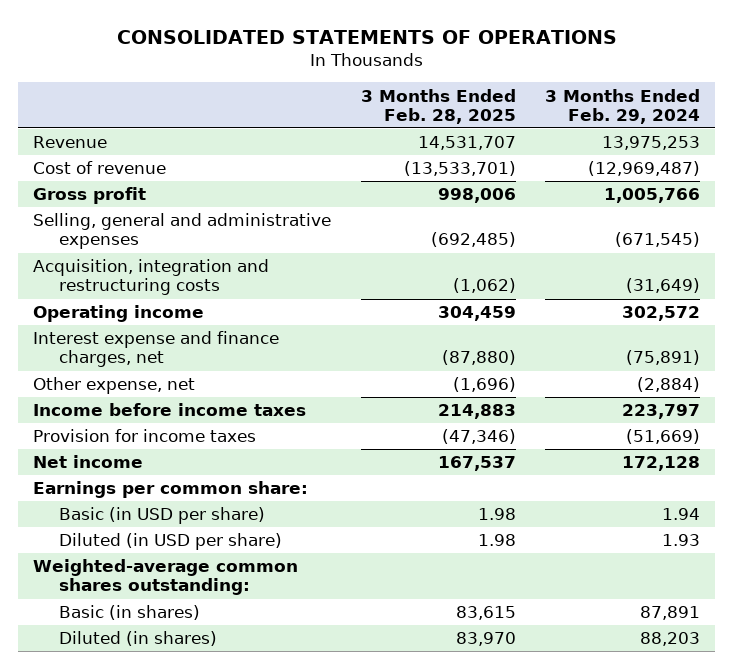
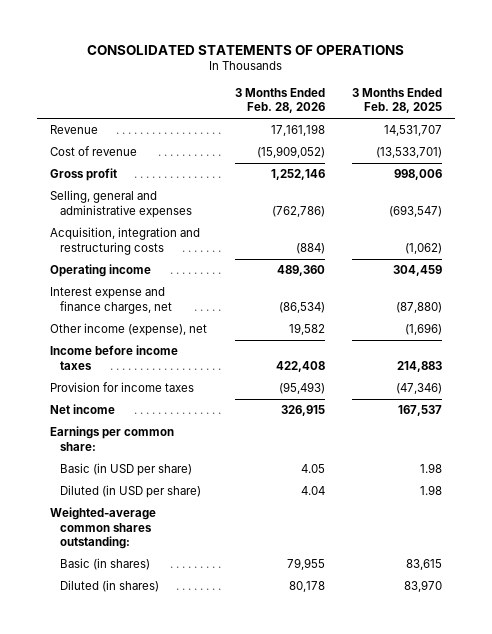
- | 3 Months Ended Feb. 28, 2025 | 3 Months Ended Feb. 29, 2024
+ | 3 Months Ended Feb. 28, 2026 | 3 Months Ended Feb. 28, 2025
- Selling, general and administrative expenses | (692,485) | (671,545)
+ Selling, general and administrative expenses | (762,786) | (693,547)
- Other expense, net | (1,696) | (2,884)
+ Other income (expense), net | 19,582 | (1,696)

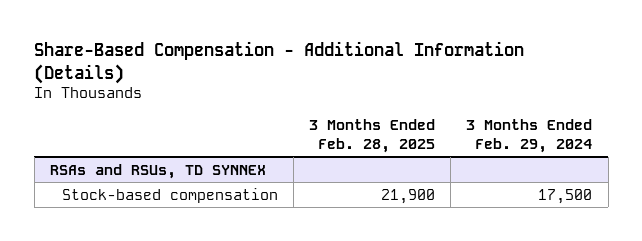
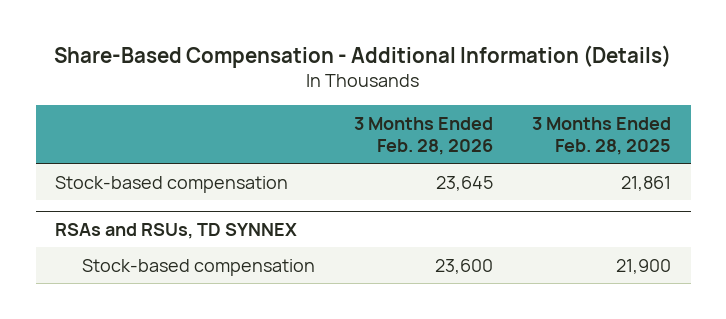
- | 3 Months Ended Feb. 28, 2025 | 3 Months Ended Feb. 29, 2024
+ | 3 Months Ended Feb. 28, 2026 | 3 Months Ended Feb. 28, 2025
+ Stock-based compensation | 23,645 | 21,861

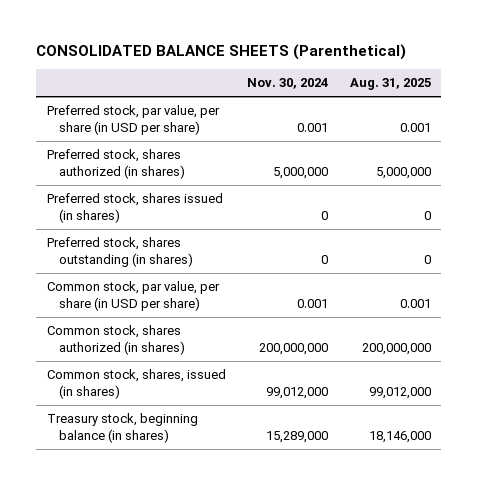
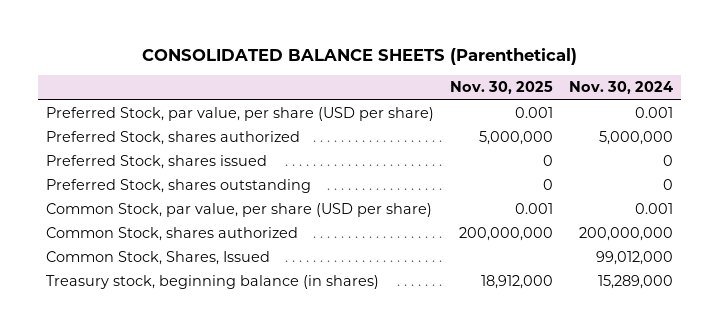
- | Nov. 30, 2024 | Aug. 31, 2025
+ | Nov. 30, 2025 | Nov. 30, 2024
- Preferred stock, par value, per share (in USD per share) | 0.001 | 0.001
- Preferred stock, shares authorized (in shares) | 5,000,000 | 5,000,000
- Preferred stock, shares issued (in shares) | 0 | 0
- Preferred stock, shares outstanding (in shares) | 0 | 0
- Common stock, par value, per share (in USD per share) | 0.001 | 0.001
- Common stock, shares authorized (in shares) | 200,000,000 | 200,000,000
- Common stock, shares, issued (in shares) | 99,012,000 | 99,012,000
+ Preferred Stock, par value, per share (USD per share) | 0.001 | 0.001
+ Preferred Stock, shares authorized | 5,000,000 | 5,000,000
+ Preferred Stock, shares issued | 0 | 0
+ Preferred Stock, shares outstanding | 0 | 0
+ Common Stock, par value, per share (USD per share) | 0.001 | 0.001
+ Common Stock, shares authorized | 200,000,000 | 200,000,000
+ Common Stock, Shares, Issued | | 99,012,000

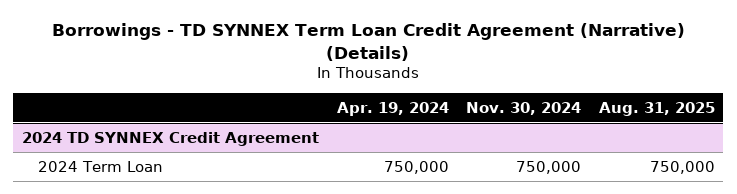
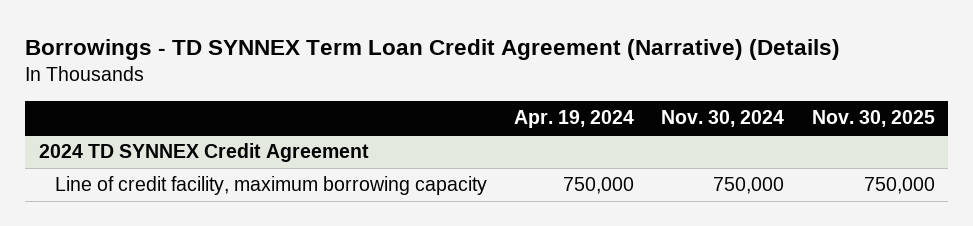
- | Apr. 19, 2024 | Nov. 30, 2024 | Aug. 31, 2025
+ | Apr. 19, 2024 | Nov. 30, 2024 | Nov. 30, 2025
@ 2024 TD SYNNEX Credit Agreement
- 2024 Term Loan | 750,000 | 750,000 | 750,000
+ Line of credit facility, maximum borrowing capacity | 750,000 | 750,000 | 750,000

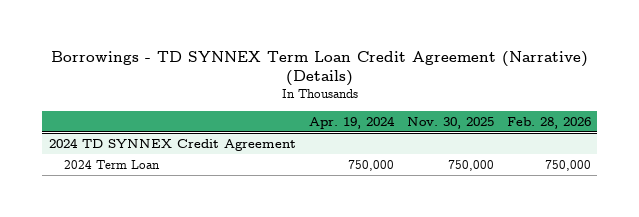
- | Apr. 19, 2024 | Nov. 30, 2024 | Nov. 30, 2025
+ | Apr. 19, 2024 | Nov. 30, 2025 | Feb. 28, 2026
@ 2024 TD SYNNEX Credit Agreement
- Line of credit facility, maximum borrowing capacity | 750,000 | 750,000 | 750,000
+ 2024 Term Loan | 750,000 | 750,000 | 750,000

